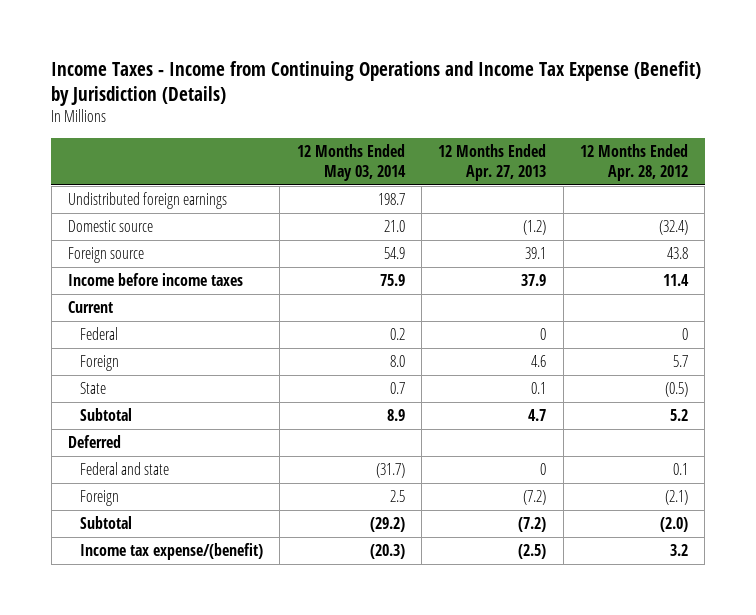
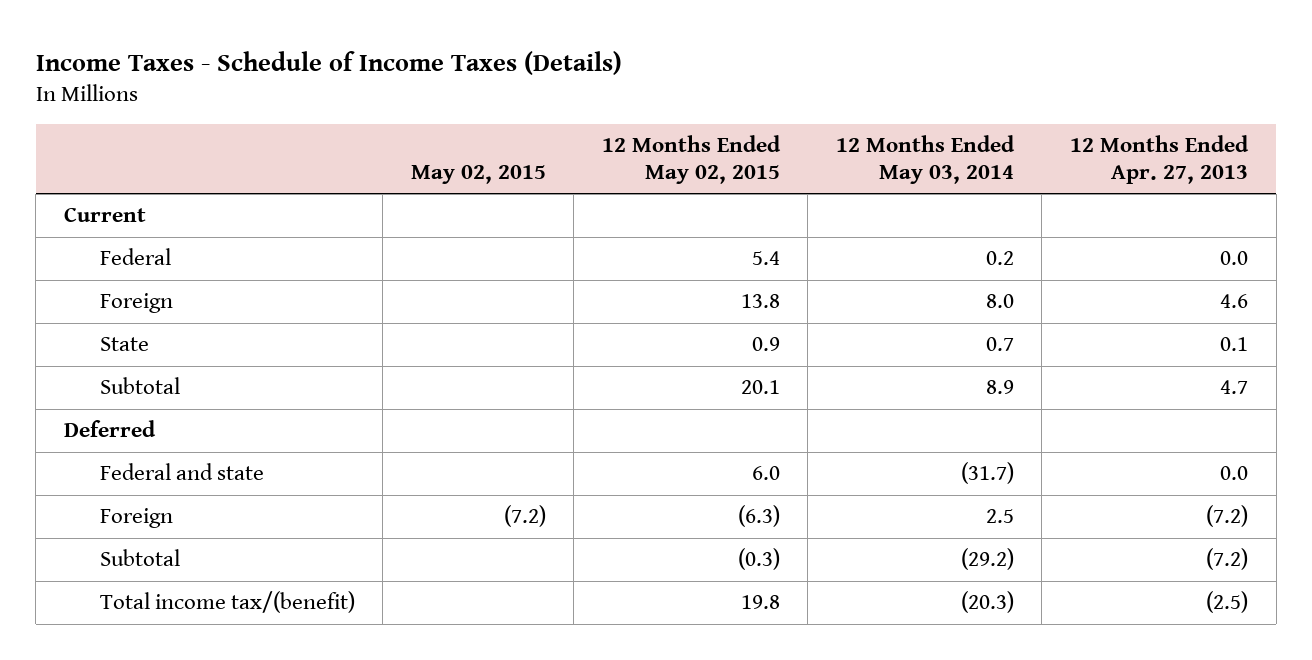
- Income Taxes - Income from Continuing Operations and Income Tax Expense (Benefit) by Jurisdiction (Details)
+ Income Taxes - Schedule of Income Taxes (Details)
- | 12 Months Ended May 03, 2014 | 12 Months Ended Apr. 27, 2013 | 12 Months Ended Apr. 28, 2012
+ | May 02, 2015 | 12 Months Ended May 02, 2015 | 12 Months Ended May 03, 2014 | 12 Months Ended Apr. 27, 2013
- Undistributed foreign earnings | 198.7 | |
- Domestic source | 21.0 | (1.2) | (32.4)
- Foreign source | 54.9 | 39.1 | 43.8
- Income before income taxes | 75.9 | 37.9 | 11.4
- Federal | 0.2 | 0 | 0
+ Federal | | 5.4 | 0.2 | 0.0
- Federal and state | (31.7) | 0 | 0.1
+ Federal and state | | 6.0 | (31.7) | 0.0
- Income tax expense/(benefit) | (20.3) | (2.5) | 3.2
+ Total income tax/(benefit) | | 19.8 | (20.3) | (2.5)

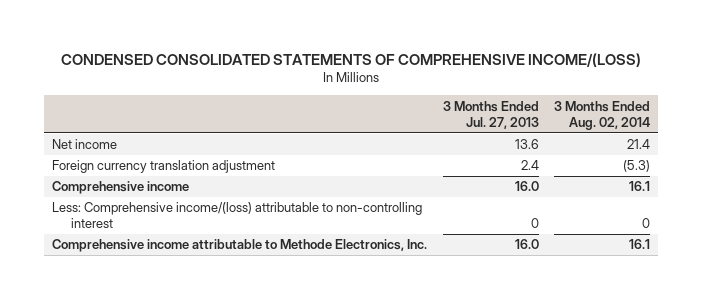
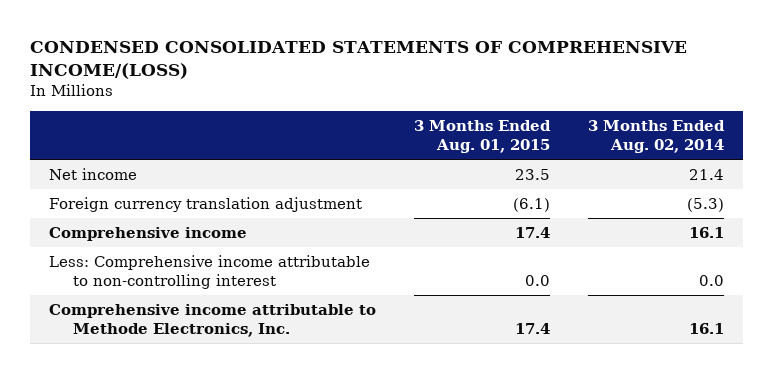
- | 3 Months Ended Jul. 27, 2013 | 3 Months Ended Aug. 02, 2014
+ | 3 Months Ended Aug. 01, 2015 | 3 Months Ended Aug. 02, 2014
- Less: Comprehensive income/(loss) attributable to non-controlling interest | 0 | 0
+ Less: Comprehensive income attributable to non-controlling interest | 0.0 | 0.0

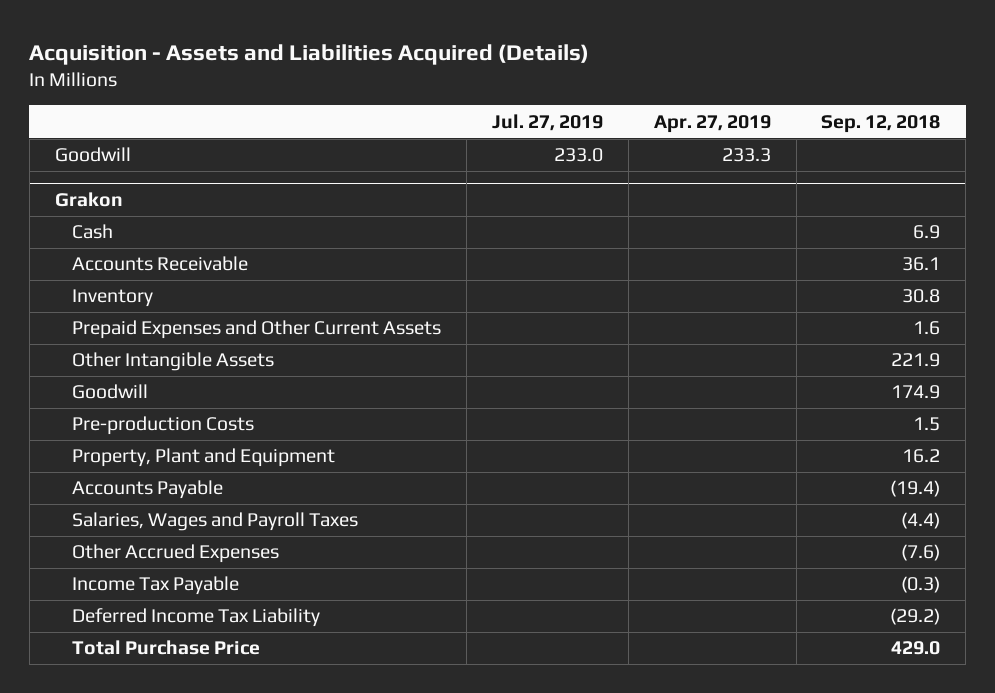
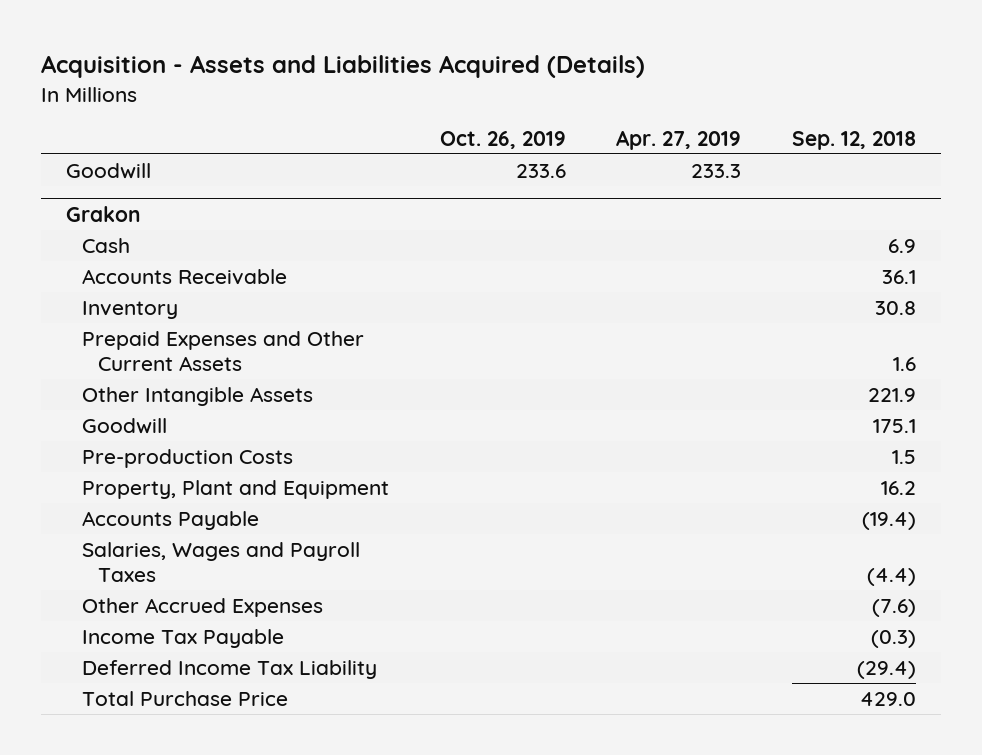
- | Jul. 27, 2019 | Apr. 27, 2019 | Sep. 12, 2018
+ | Oct. 26, 2019 | Apr. 27, 2019 | Sep. 12, 2018
@ Grakon
- Goodwill | | | 174.9
+ Goodwill | | | 175.1
- Deferred Income Tax Liability | | | (29.2)
+ Deferred Income Tax Liability | | | (29.4)

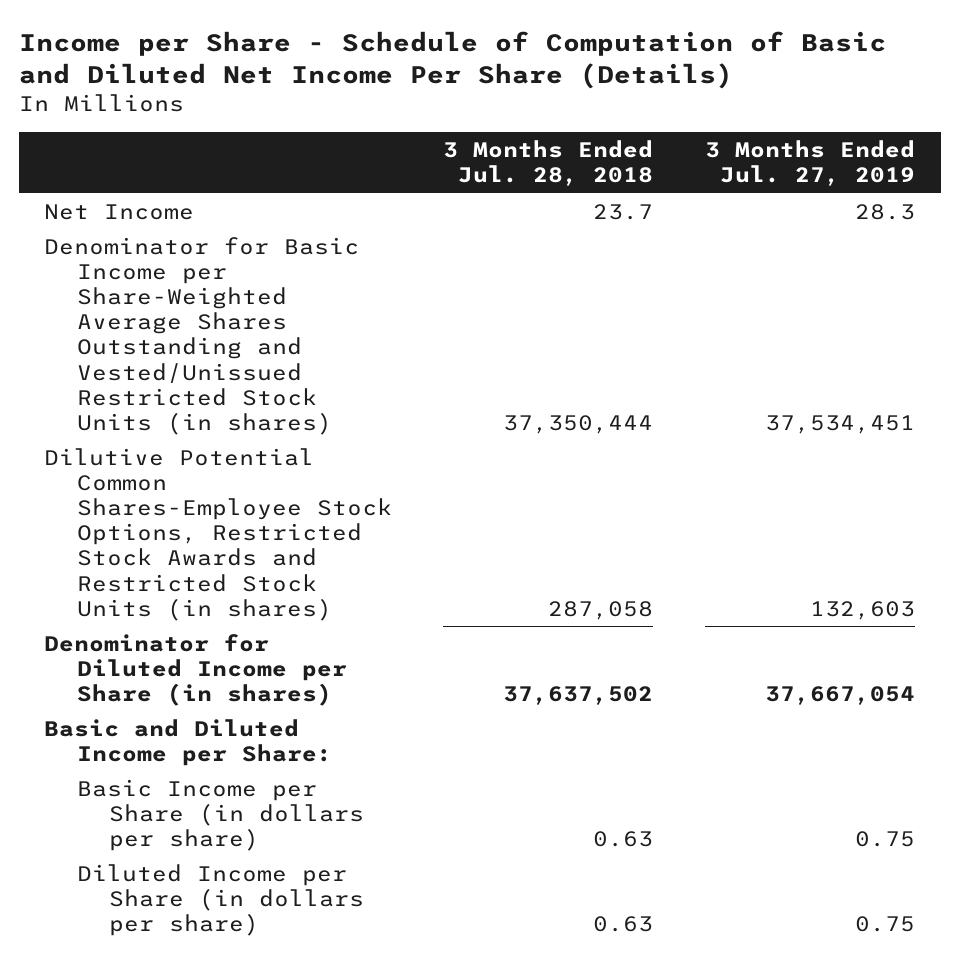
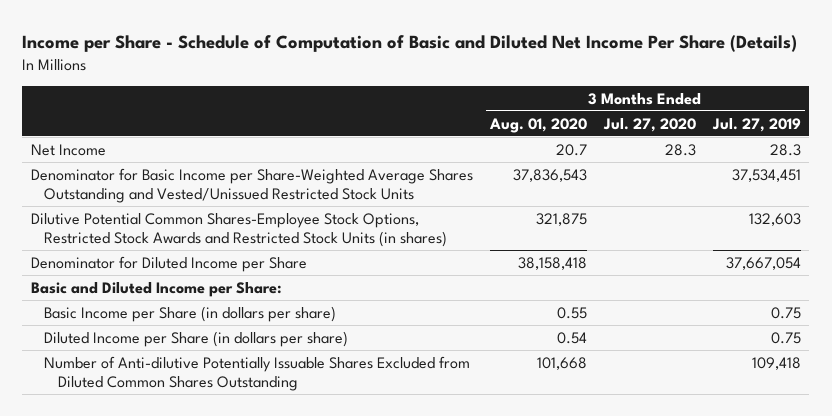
- | 3 Months Ended Jul. 28, 2018 | 3 Months Ended Jul. 27, 2019
+ | 3 Months Ended Aug. 01, 2020 | 3 Months Ended Jul. 27, 2020 | 3 Months Ended Jul. 27, 2019
- Denominator for Basic Income per Share-Weighted Average Shares Outstanding and Vested/Unissued Restricted Stock Units (in shares) | 37,350,444 | 37,534,451
+ Denominator for Basic Income per Share-Weighted Average Shares Outstanding and Vested/Unissued Restricted Stock Units | 37,836,543 | | 37,534,451
- Denominator for Diluted Income per Share (in shares) | 37,637,502 | 37,667,054
+ Denominator for Diluted Income per Share | 38,158,418 | | 37,667,054
+ Number of Anti-dilutive Potentially Issuable Shares Excluded from Diluted Common Shares Outstanding | 101,668 | | 109,418

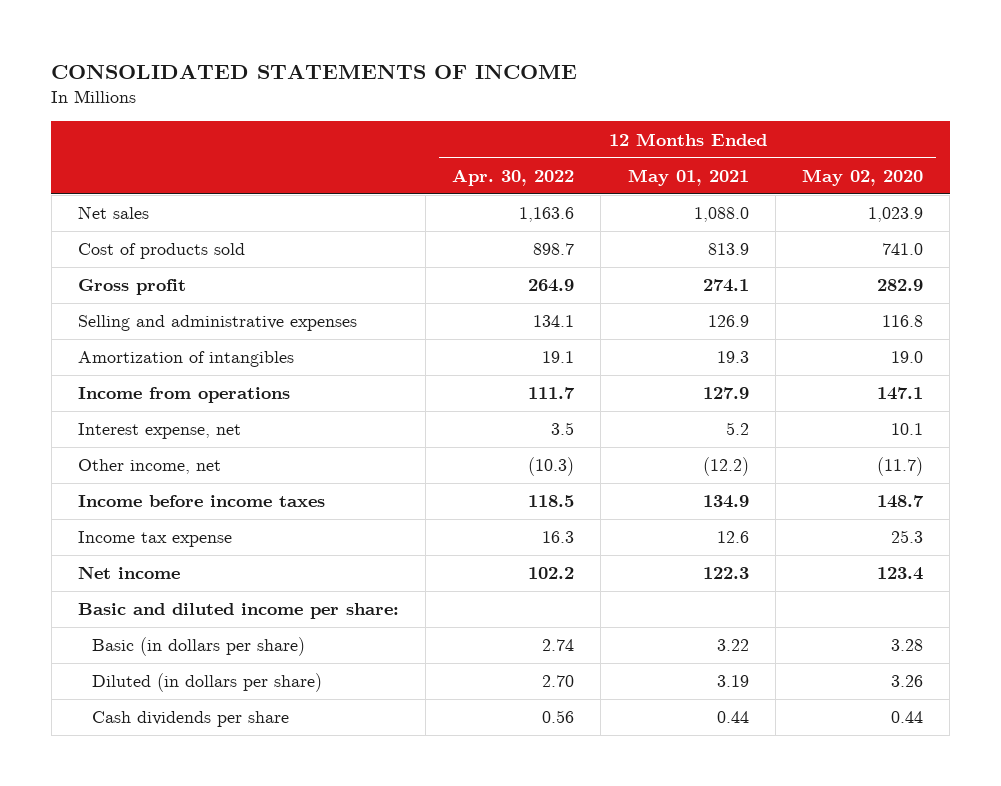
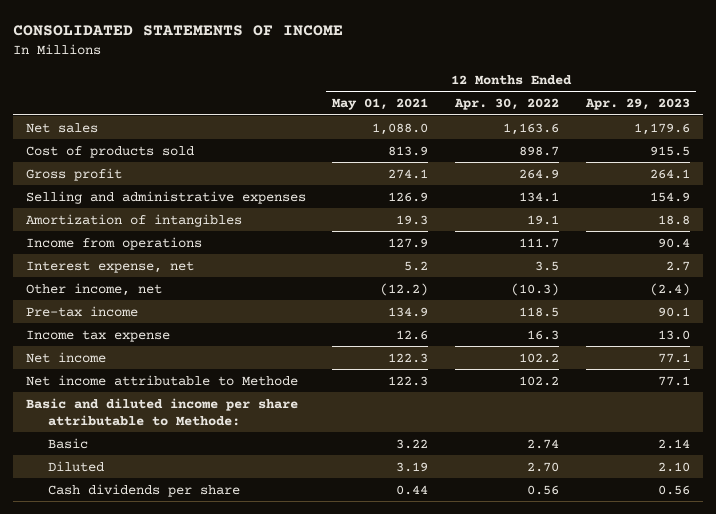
- | 12 Months Ended Apr. 30, 2022 | 12 Months Ended May 01, 2021 | 12 Months Ended May 02, 2020
+ | 12 Months Ended May 01, 2021 | 12 Months Ended Apr. 30, 2022 | 12 Months Ended Apr. 29, 2023
- Income before income taxes | 118.5 | 134.9 | 148.7
+ Pre-tax income | 134.9 | 118.5 | 90.1
- Basic and diluted income per share:
- Basic (in dollars per share) | 2.74 | 3.22 | 3.28
- Diluted (in dollars per share) | 2.70 | 3.19 | 3.26
+ Net income attributable to Methode | 122.3 | 102.2 | 77.1
+ Basic and diluted income per share attributable to Methode:
+ Basic | 3.22 | 2.74 | 2.14
+ Diluted | 3.19 | 2.70 | 2.10

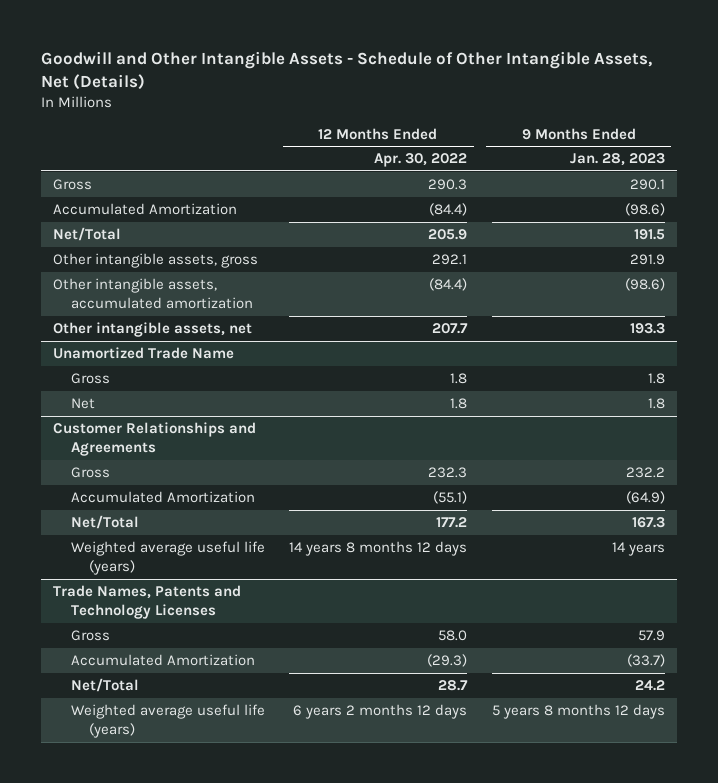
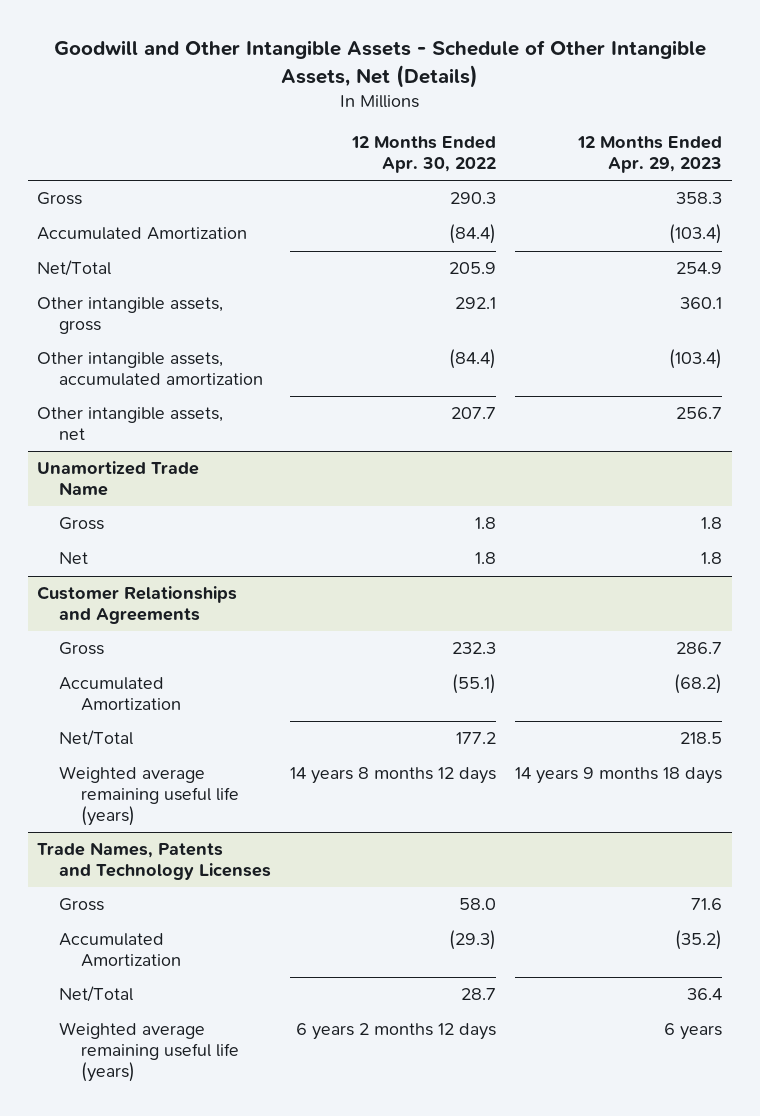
- | 12 Months Ended Apr. 30, 2022 | 9 Months Ended Jan. 28, 2023
+ | 12 Months Ended Apr. 30, 2022 | 12 Months Ended Apr. 29, 2023
@ Customer Relationships and Agreements
- Weighted average useful life (years) | 14 years 8 months 12 days | 14 years
+ Weighted average remaining useful life (years) | 14 years 8 months 12 days | 14 years 9 months 18 days
@ Trade Names, Patents and Technology Licenses
- Weighted average useful life (years) | 6 years 2 months 12 days | 5 years 8 months 12 days
+ Weighted average remaining useful life (years) | 6 years 2 months 12 days | 6 years

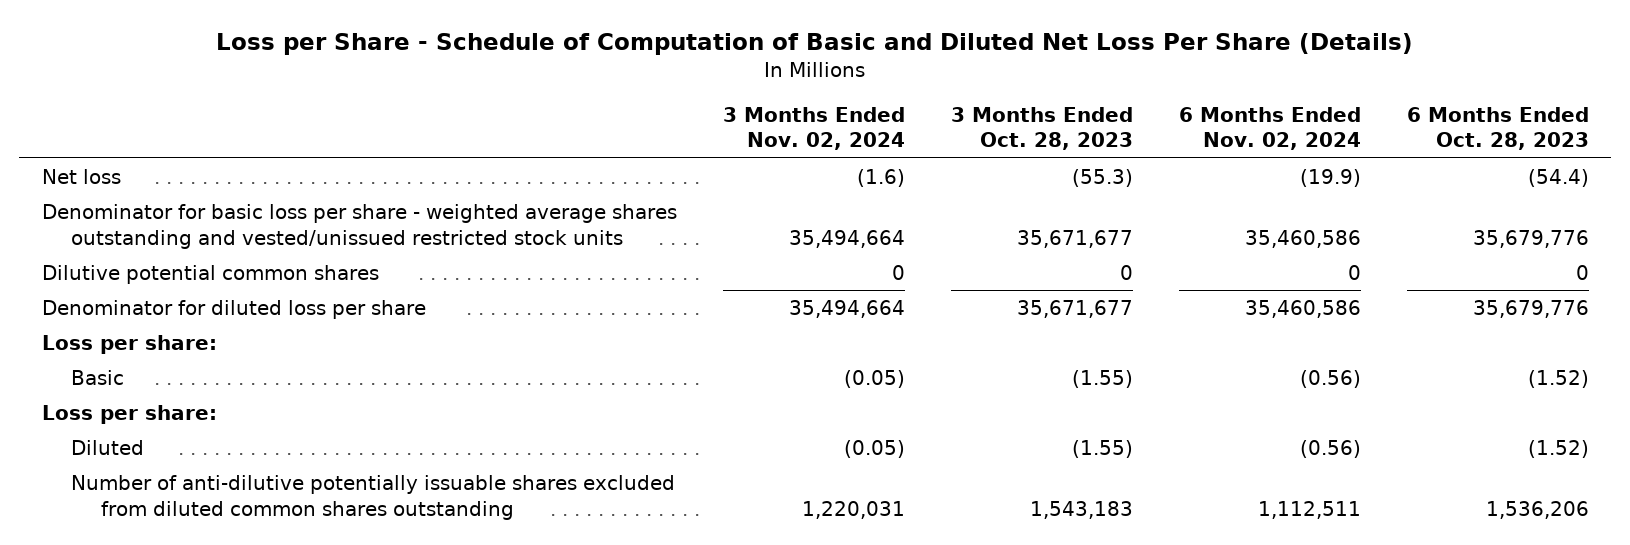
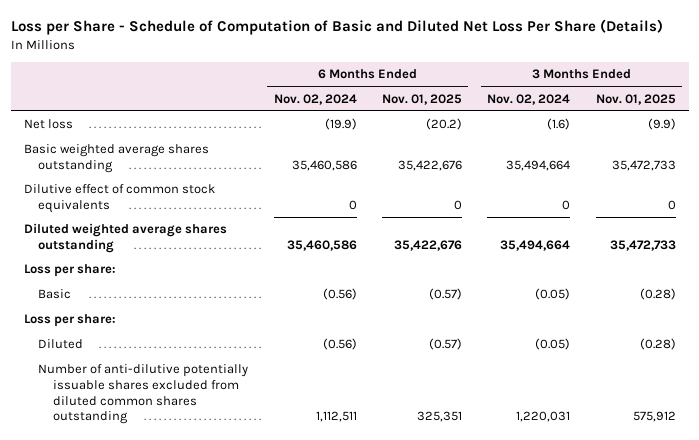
- | 3 Months Ended Nov. 02, 2024 | 3 Months Ended Oct. 28, 2023 | 6 Months Ended Nov. 02, 2024 | 6 Months Ended Oct. 28, 2023
+ | 6 Months Ended Nov. 02, 2024 | 6 Months Ended Nov. 01, 2025 | 3 Months Ended Nov. 02, 2024 | 3 Months Ended Nov. 01, 2025
- Denominator for basic loss per share - weighted average shares outstanding and vested/unissued restricted stock units | 35,494,664 | 35,671,677 | 35,460,586 | 35,679,776
- Dilutive potential common shares | 0 | 0 | 0 | 0
- Denominator for diluted loss per share | 35,494,664 | 35,671,677 | 35,460,586 | 35,679,776
+ Basic weighted average shares outstanding | 35,460,586 | 35,422,676 | 35,494,664 | 35,472,733
+ Dilutive effect of common stock equivalents | 0 | 0 | 0 | 0
+ Diluted weighted average shares outstanding | 35,460,586 | 35,422,676 | 35,494,664 | 35,472,733

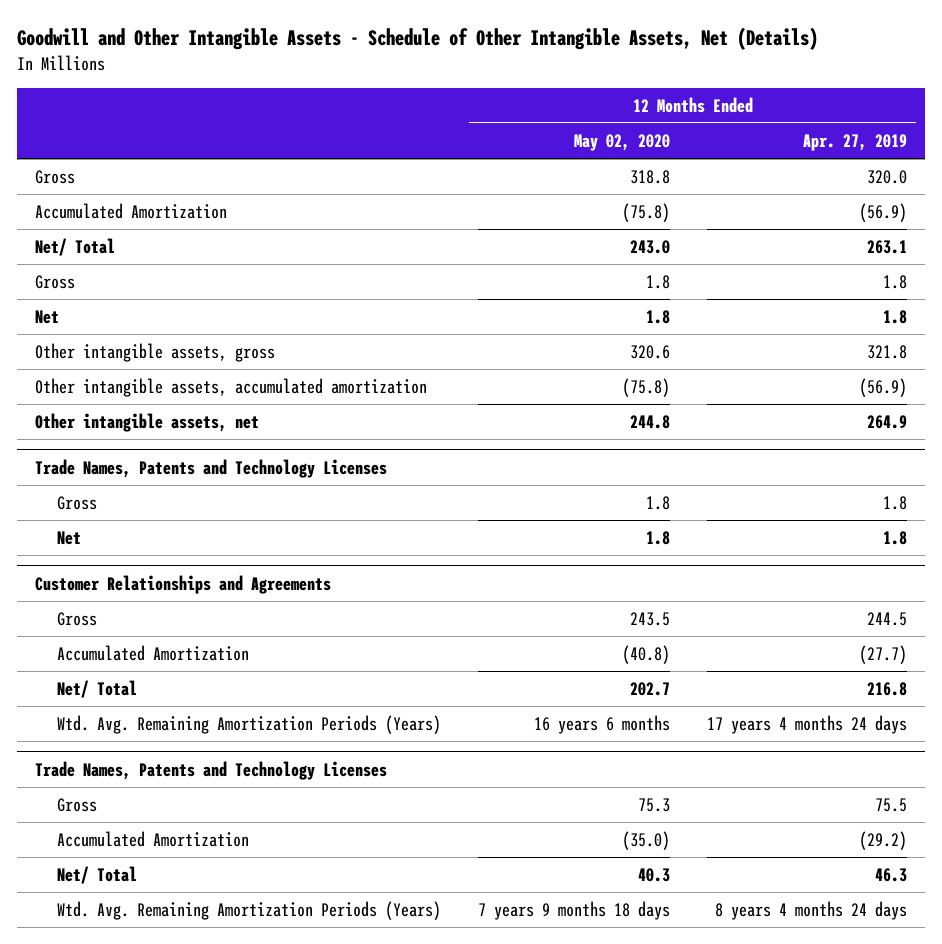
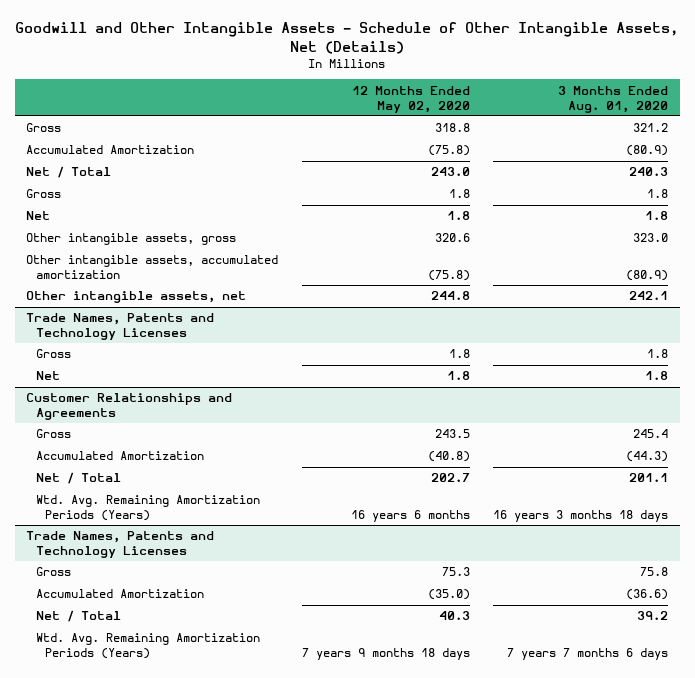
- | 12 Months Ended May 02, 2020 | 12 Months Ended Apr. 27, 2019
+ | 12 Months Ended May 02, 2020 | 3 Months Ended Aug. 01, 2020
- Net/ Total | 243.0 | 263.1
+ Net / Total | 243.0 | 240.3
@ Customer Relationships and Agreements
- Net/ Total | 202.7 | 216.8
+ Net / Total | 202.7 | 201.1
@ Trade Names, Patents and Technology Licenses
- Net/ Total | 40.3 | 46.3
+ Net / Total | 40.3 | 39.2

